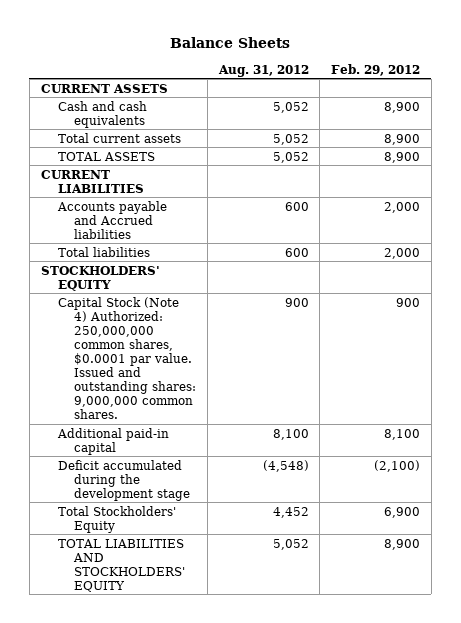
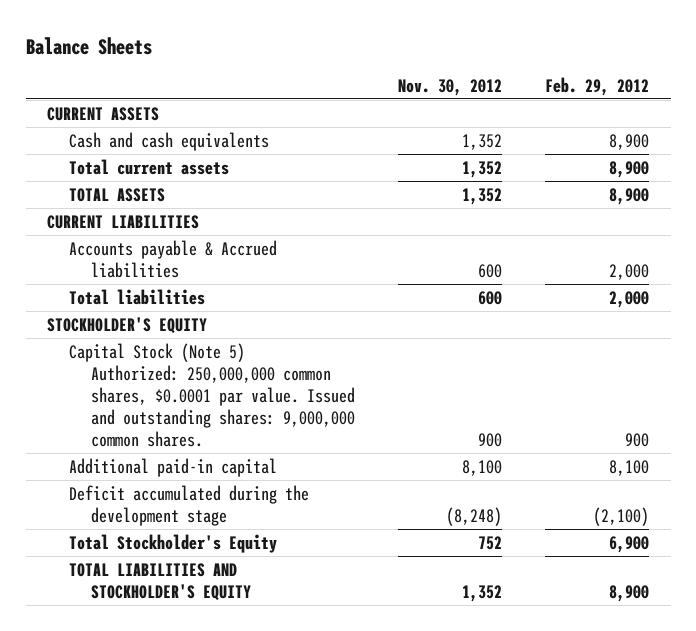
- | Aug. 31, 2012 | Feb. 29, 2012
+ | Nov. 30, 2012 | Feb. 29, 2012
- Accounts payable and Accrued liabilities | 600 | 2,000
+ Accounts payable & Accrued liabilities | 600 | 2,000
- STOCKHOLDERS' EQUITY
- Capital Stock (Note 4) Authorized: 250,000,000 common shares, $0.0001 par value. Issued and outstanding shares: 9,000,000 common shares. | 900 | 900
+ STOCKHOLDER'S EQUITY
+ Capital Stock (Note 5) Authorized: 250,000,000 common shares, $0.0001 par value. Issued and outstanding shares: 9,000,000 common shares. | 900 | 900
- Total Stockholders' Equity | 4,452 | 6,900
- TOTAL LIABILITIES AND STOCKHOLDERS' EQUITY | 5,052 | 8,900
+ Total Stockholder's Equity | 752 | 6,900
+ TOTAL LIABILITIES AND STOCKHOLDER'S EQUITY | 1,352 | 8,900

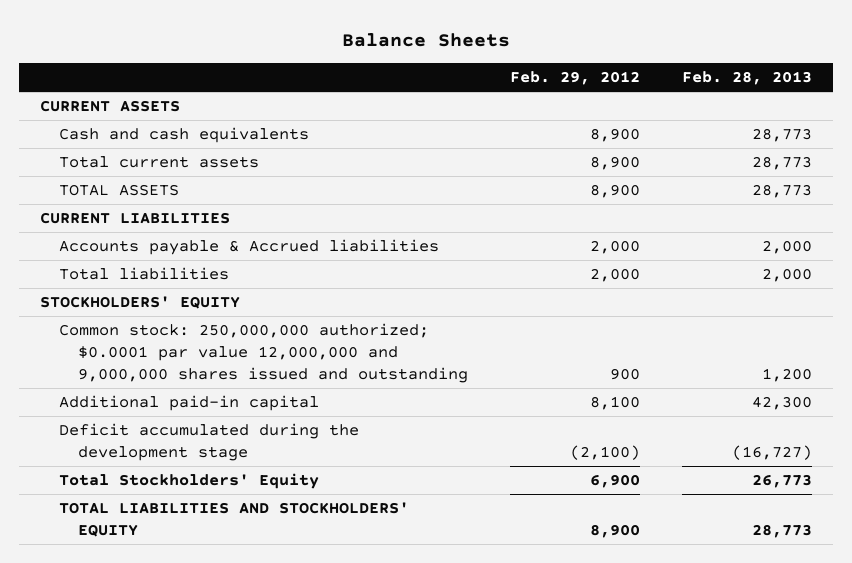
- | Nov. 30, 2012 | Feb. 29, 2012
+ | Feb. 29, 2012 | Feb. 28, 2013
- STOCKHOLDER'S EQUITY
- Capital Stock (Note 5) Authorized: 250,000,000 common shares, $0.0001 par value. Issued and outstanding shares: 9,000,000 common shares. | 900 | 900
+ STOCKHOLDERS' EQUITY
+ Common stock: 250,000,000 authorized; $0.0001 par value 12,000,000 and 9,000,000 shares issued and outstanding | 900 | 1,200
- Total Stockholder's Equity | 752 | 6,900
- TOTAL LIABILITIES AND STOCKHOLDER'S EQUITY | 1,352 | 8,900
+ Total Stockholders' Equity | 6,900 | 26,773
+ TOTAL LIABILITIES AND STOCKHOLDERS' EQUITY | 8,900 | 28,773

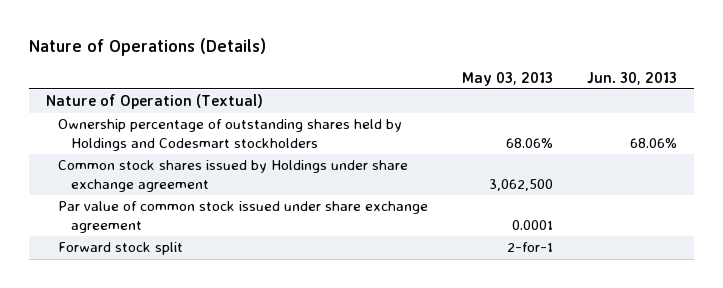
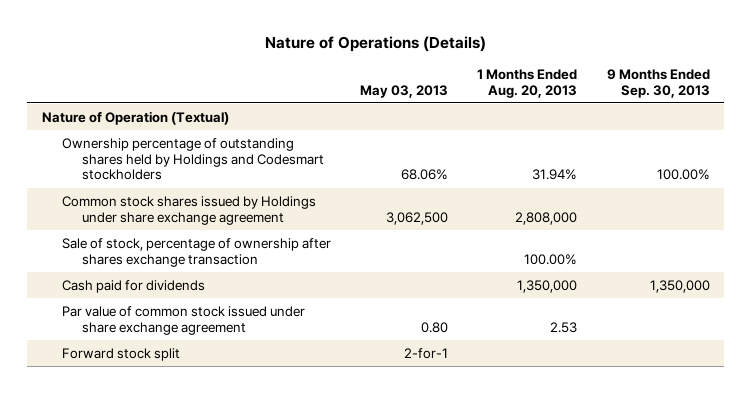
- | May 03, 2013 | Jun. 30, 2013
+ | May 03, 2013 | 1 Months Ended Aug. 20, 2013 | 9 Months Ended Sep. 30, 2013
- Par value of common stock issued under share exchange agreement | 0.0001 |
+ Sale of stock, percentage of ownership after shares exchange transaction | | 100.00% |
+ Cash paid for dividends | | 1,350,000 | 1,350,000
+ Par value of common stock issued under share exchange agreement | 0.80 | 2.53 |

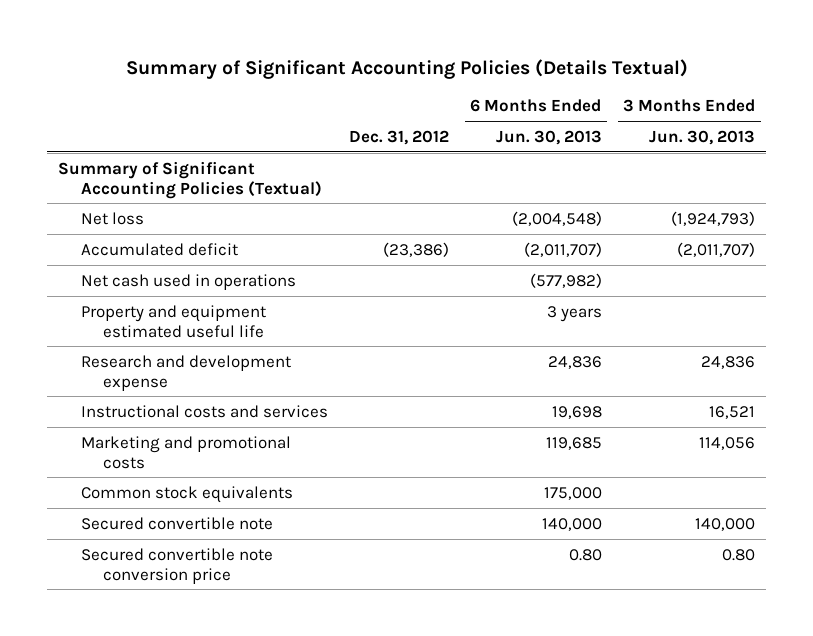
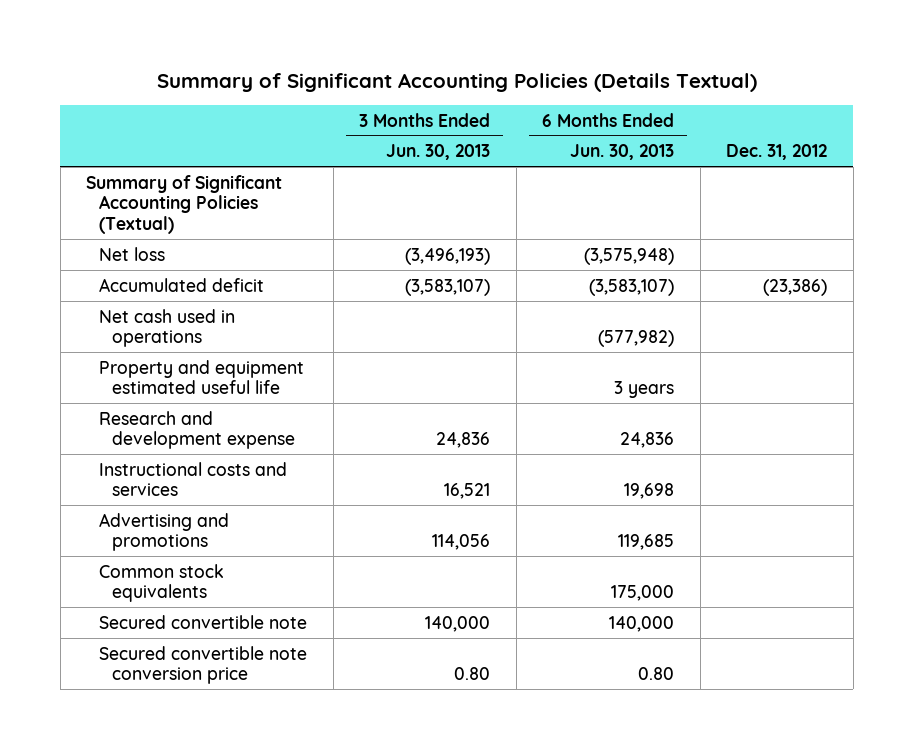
- | Dec. 31, 2012 | 6 Months Ended Jun. 30, 2013 | 3 Months Ended Jun. 30, 2013
+ | 3 Months Ended Jun. 30, 2013 | 6 Months Ended Jun. 30, 2013 | Dec. 31, 2012
- Net loss | | (2,004,548) | (1,924,793)
- Accumulated deficit | (23,386) | (2,011,707) | (2,011,707)
+ Net loss | (3,496,193) | (3,575,948) |
+ Accumulated deficit | (3,583,107) | (3,583,107) | (23,386)
- Marketing and promotional costs | | 119,685 | 114,056
+ Advertising and promotions | 114,056 | 119,685 |

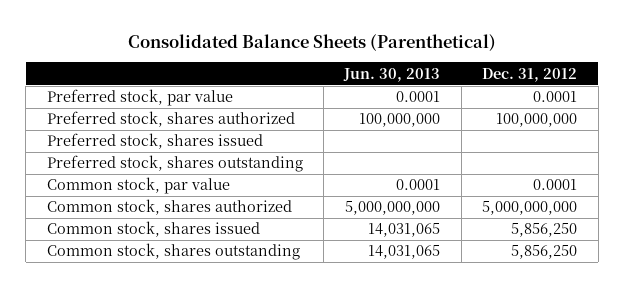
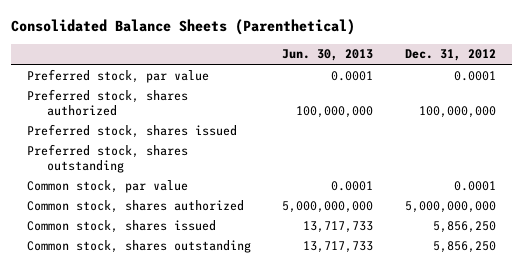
- Common stock, shares issued | 14,031,065 | 5,856,250
- Common stock, shares outstanding | 14,031,065 | 5,856,250
+ Common stock, shares issued | 13,717,733 | 5,856,250
+ Common stock, shares outstanding | 13,717,733 | 5,856,250

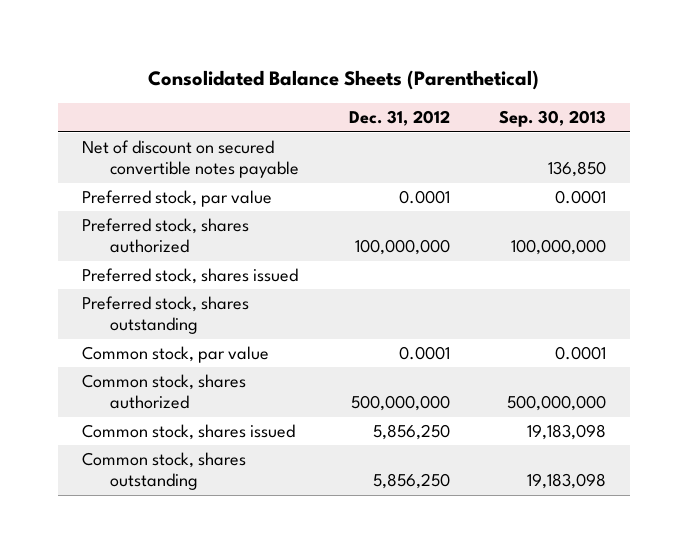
- | Jun. 30, 2013 | Dec. 31, 2012
+ | Dec. 31, 2012 | Sep. 30, 2013
+ Net of discount on secured convertible notes payable | | 136,850
- Common stock, shares authorized | 5,000,000,000 | 5,000,000,000
+ Common stock, shares authorized | 500,000,000 | 500,000,000

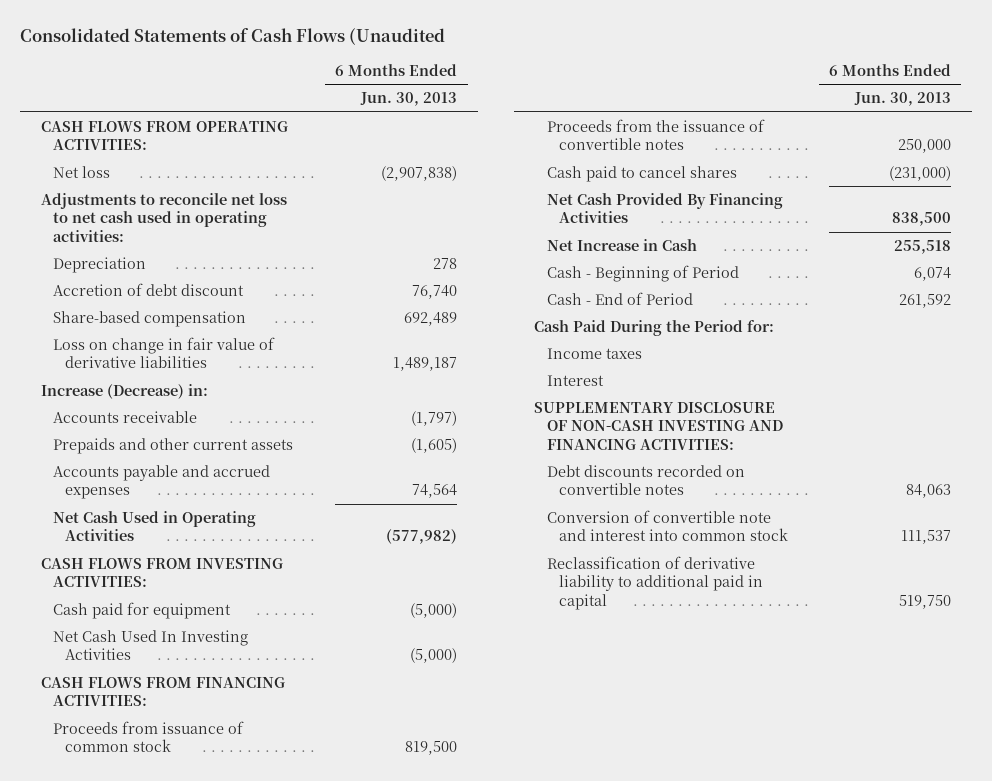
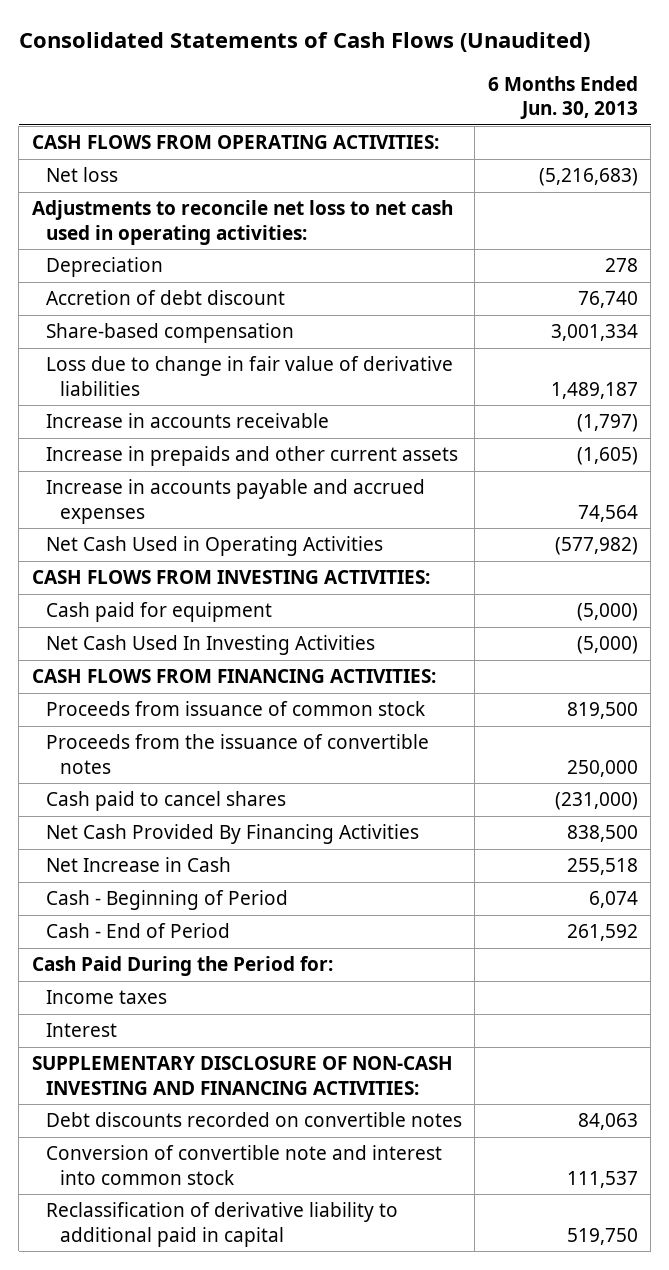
- Consolidated Statements of Cash Flows (Unaudited
+ Consolidated Statements of Cash Flows (Unaudited)
- Net loss | (2,907,838)
+ Net loss | (5,216,683)
- Share-based compensation | 692,489
- Loss on change in fair value of derivative liabilities | 1,489,187
- Increase (Decrease) in:
- Accounts receivable | (1,797)
- Prepaids and other current assets | (1,605)
- Accounts payable and accrued expenses | 74,564
+ Share-based compensation | 3,001,334
+ Loss due to change in fair value of derivative liabilities | 1,489,187
+ Increase in accounts receivable | (1,797)
+ Increase in prepaids and other current assets | (1,605)
+ Increase in accounts payable and accrued expenses | 74,564

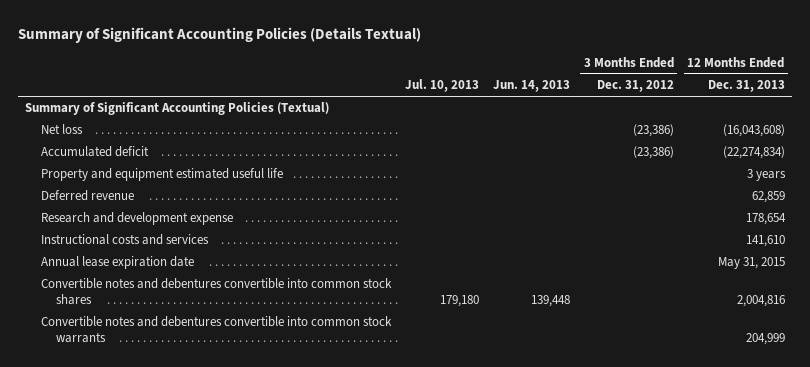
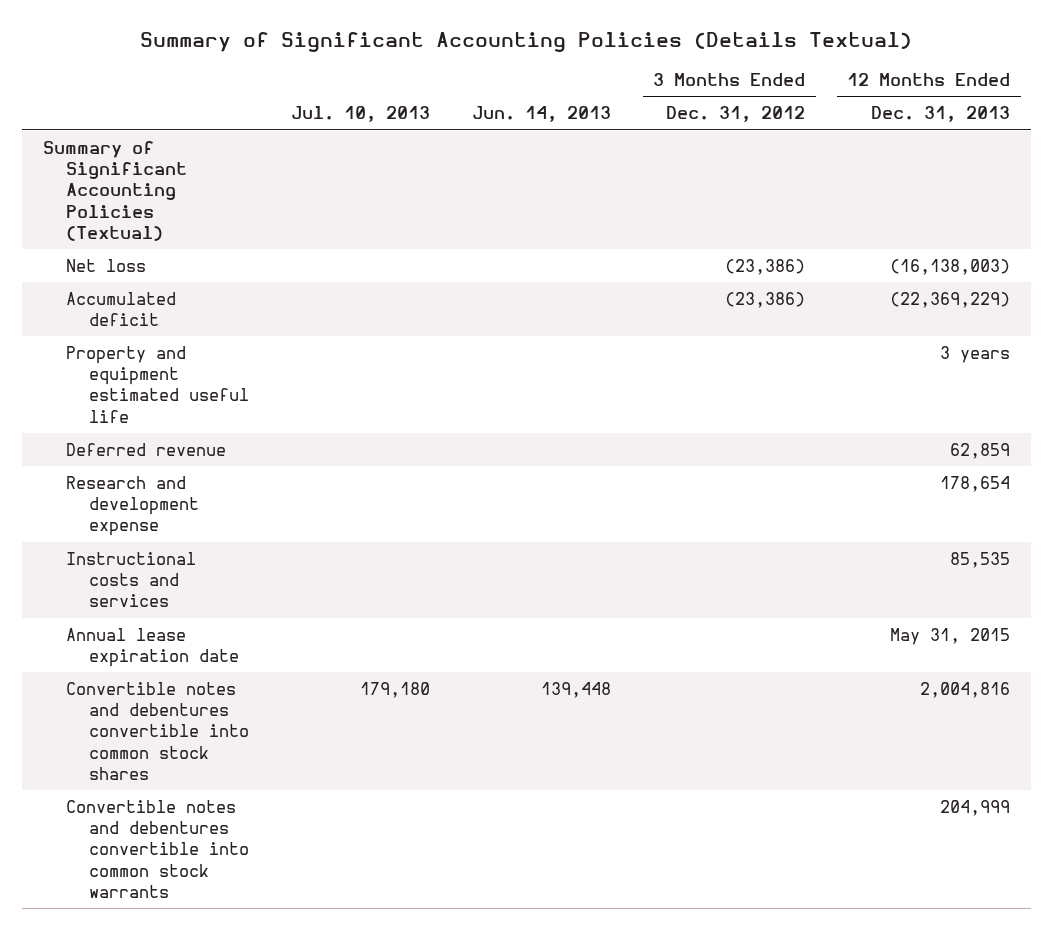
- Net loss | | | (23,386) | (16,043,608)
- Accumulated deficit | | | (23,386) | (22,274,834)
+ Net loss | | | (23,386) | (16,138,003)
+ Accumulated deficit | | | (23,386) | (22,369,229)
- Instructional costs and services | | | | 141,610
+ Instructional costs and services | | | | 85,535

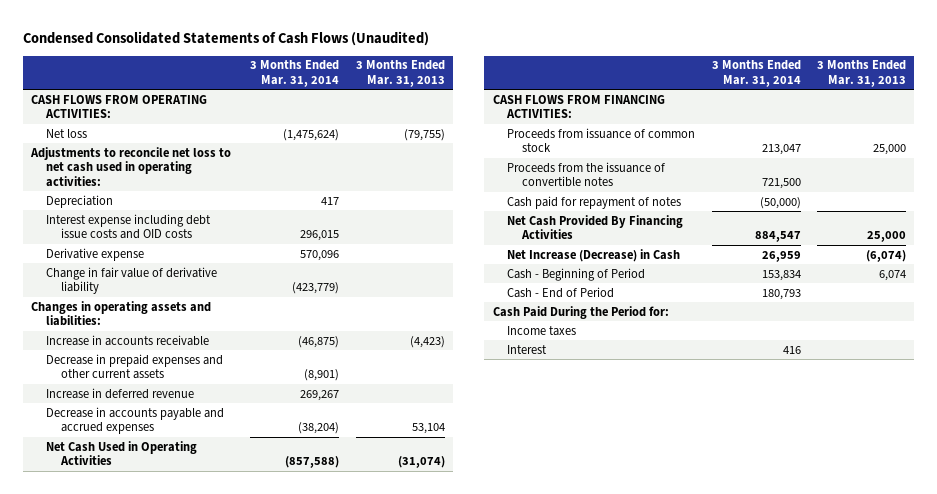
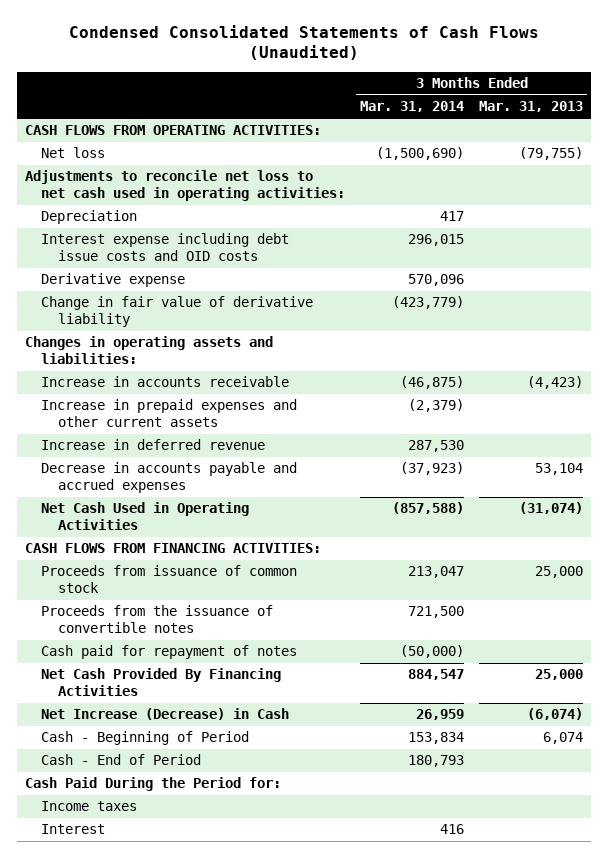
- Net loss | (1,475,624) | (79,755)
+ Net loss | (1,500,690) | (79,755)
- Decrease in prepaid expenses and other current assets | (8,901) |
- Increase in deferred revenue | 269,267 |
- Decrease in accounts payable and accrued expenses | (38,204) | 53,104
+ Increase in prepaid expenses and other current assets | (2,379) |
+ Increase in deferred revenue | 287,530 |
+ Decrease in accounts payable and accrued expenses | (37,923) | 53,104

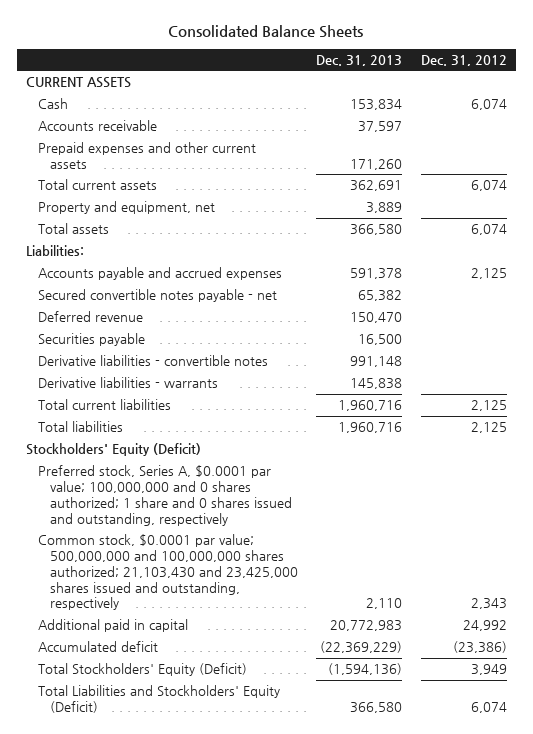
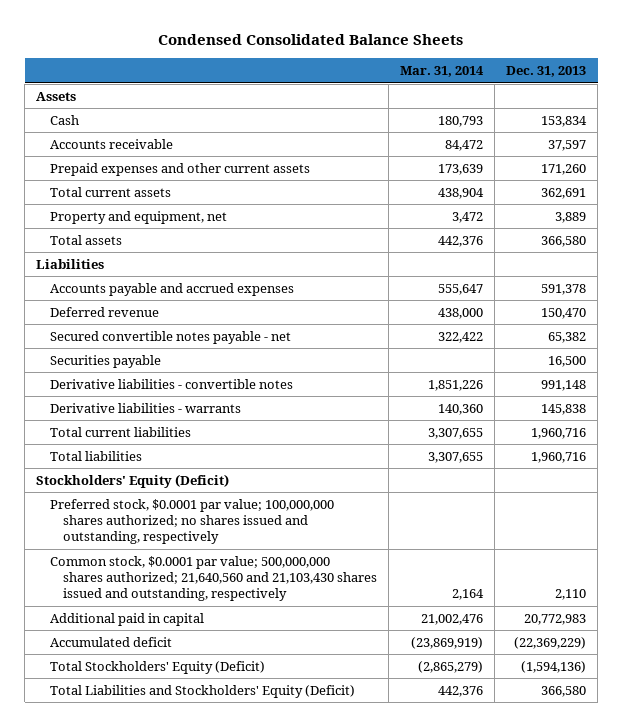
- Consolidated Balance Sheets
+ Condensed Consolidated Balance Sheets
- | Dec. 31, 2013 | Dec. 31, 2012
+ | Mar. 31, 2014 | Dec. 31, 2013
- CURRENT ASSETS
+ Assets
- Liabilities:
+ Liabilities
moved down: Secured convertible notes payable - net | 322,422 | 65,382
- Preferred stock, Series A, $0.0001 par value; 100,000,000 and 0 shares authorized; 1 share and 0 shares issued and outstanding, respectively
- Common stock, $0.0001 par value; 500,000,000 and 100,000,000 shares authorized; 21,103,430 and 23,425,000 shares issued and outstanding, respectively | 2,110 | 2,343
+ Preferred stock, $0.0001 par value; 100,000,000 shares authorized; no shares issued and outstanding, respectively
+ Common stock, $0.0001 par value; 500,000,000 shares authorized; 21,640,560 and 21,103,430 shares issued and outstanding, respectively | 2,164 | 2,110

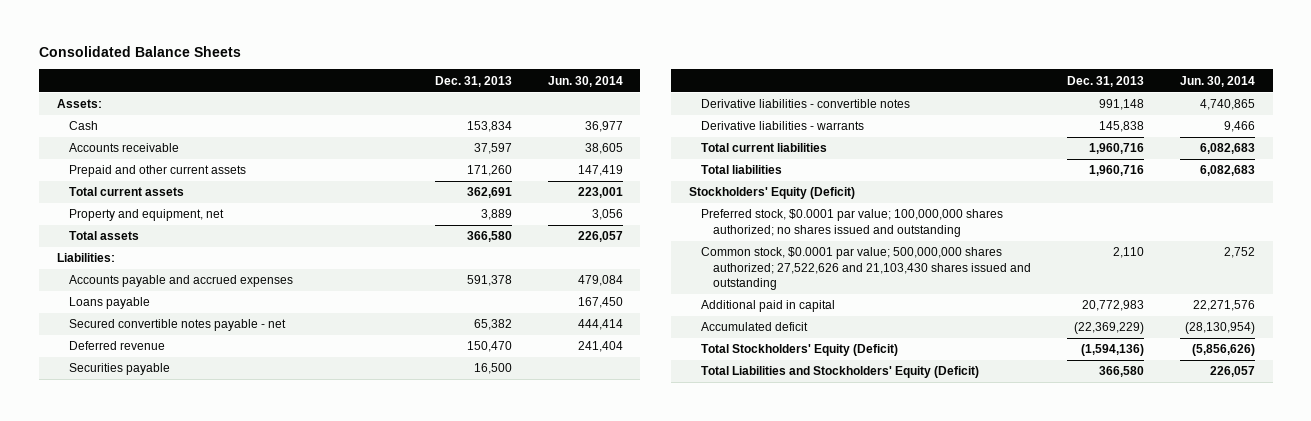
- Condensed Consolidated Balance Sheets
+ Consolidated Balance Sheets
- | Mar. 31, 2014 | Dec. 31, 2013
+ | Dec. 31, 2013 | Jun. 30, 2014
- Assets
+ Assets:
- Prepaid expenses and other current assets | 173,639 | 171,260
+ Prepaid and other current assets | 171,260 | 147,419
- Liabilities
+ Liabilities:
+ Loans payable | | 167,450
moved down: Deferred revenue | 150,470 | 241,404
- Preferred stock, $0.0001 par value; 100,000,000 shares authorized; no shares issued and outstanding, respectively
- Common stock, $0.0001 par value; 500,000,000 shares authorized; 21,640,560 and 21,103,430 shares issued and outstanding, respectively | 2,164 | 2,110
+ Preferred stock, $0.0001 par value; 100,000,000 shares authorized; no shares issued and outstanding
+ Common stock, $0.0001 par value; 500,000,000 shares authorized; 27,522,626 and 21,103,430 shares issued and outstanding | 2,110 | 2,752

